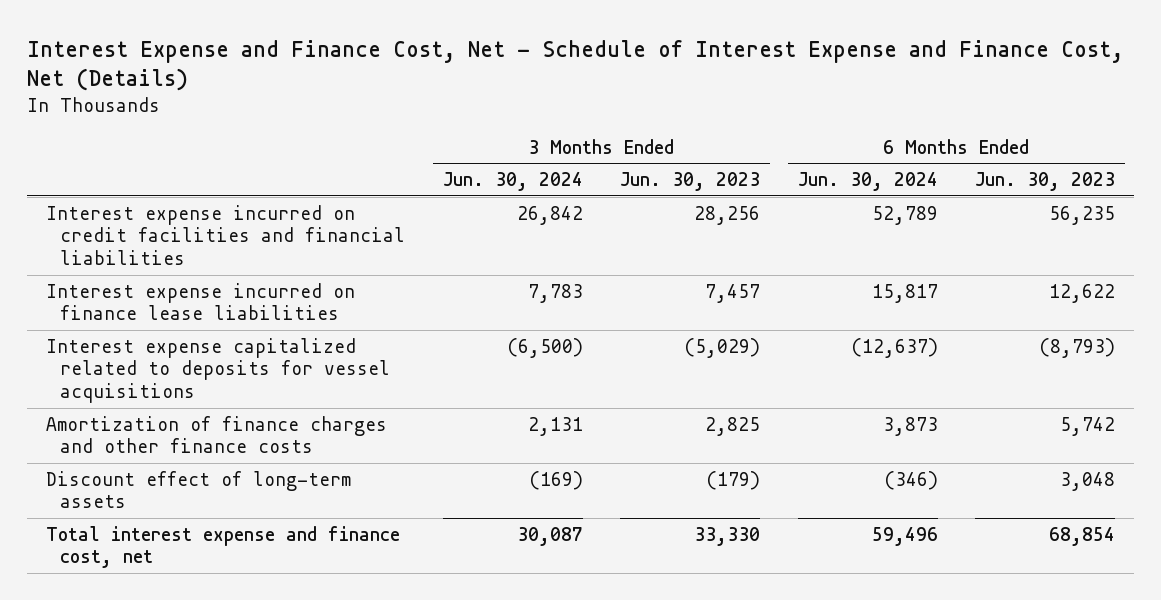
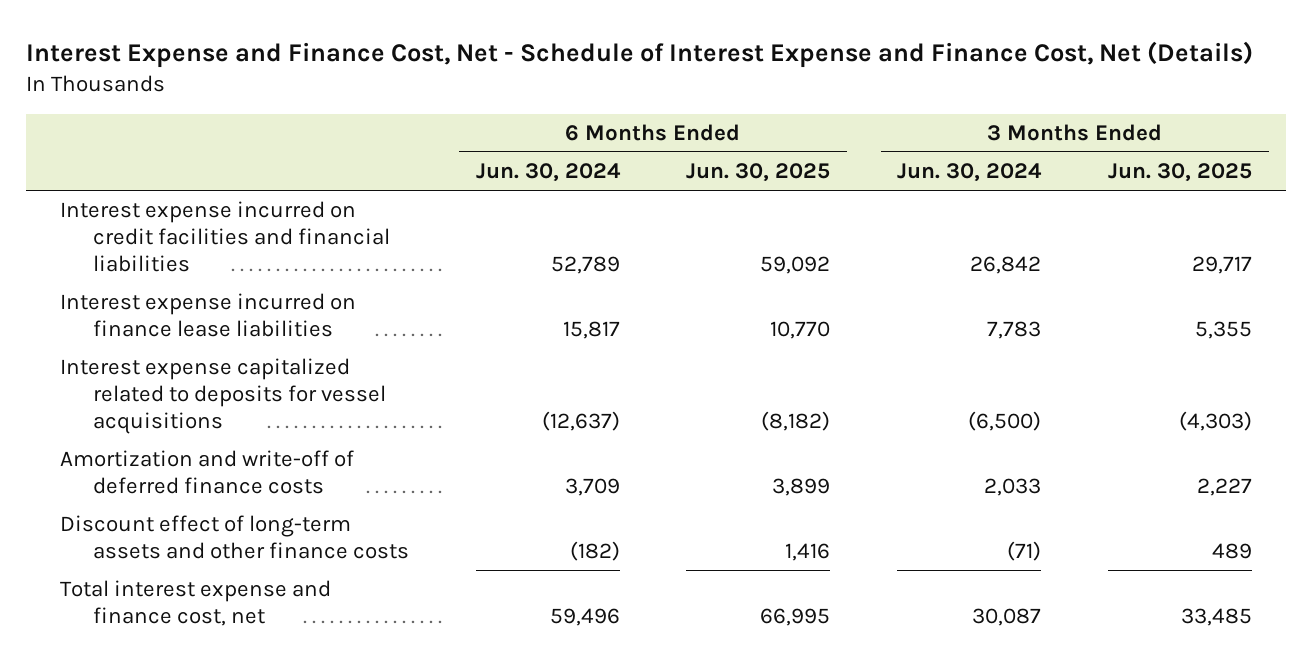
- | 3 Months Ended Jun. 30, 2024 | 3 Months Ended Jun. 30, 2023 | 6 Months Ended Jun. 30, 2024 | 6 Months Ended Jun. 30, 2023
+ | 6 Months Ended Jun. 30, 2024 | 6 Months Ended Jun. 30, 2025 | 3 Months Ended Jun. 30, 2024 | 3 Months Ended Jun. 30, 2025
- Amortization of finance charges and other finance costs | 2,131 | 2,825 | 3,873 | 5,742
- Discount effect of long-term assets | (169) | (179) | (346) | 3,048
+ Amortization and write-off of deferred finance costs | 3,709 | 3,899 | 2,033 | 2,227
+ Discount effect of long-term assets and other finance costs | (182) | 1,416 | (71) | 489

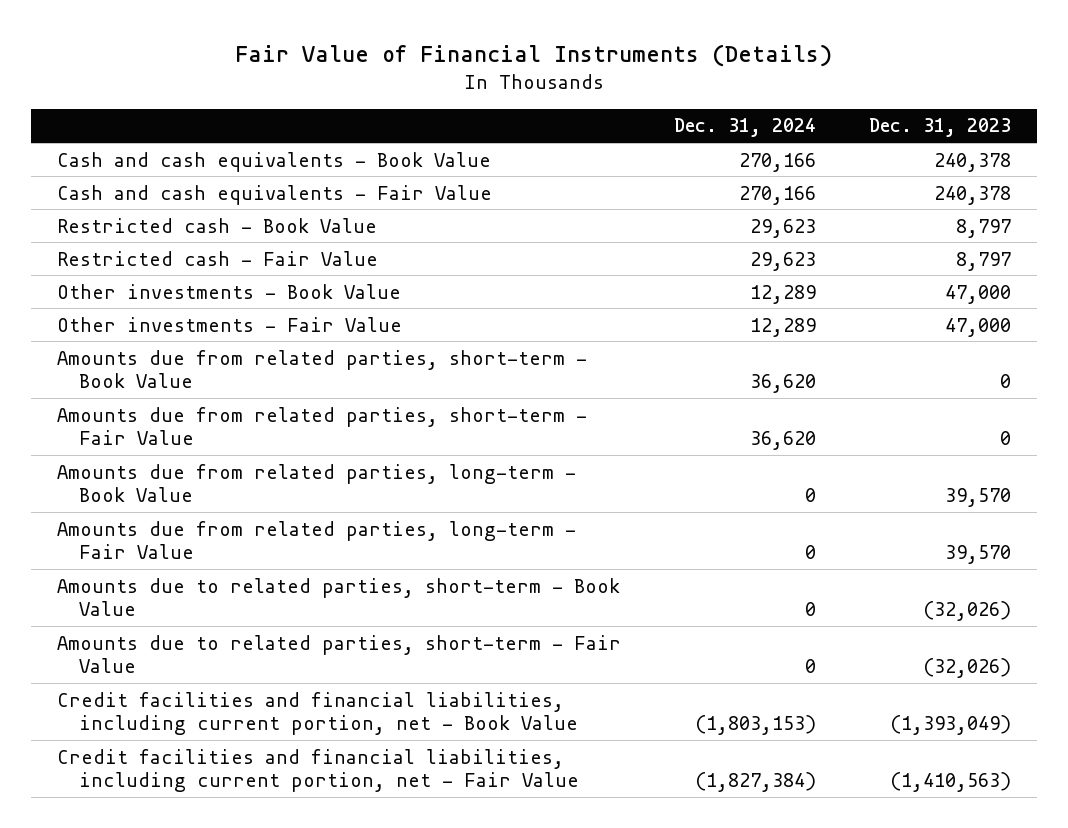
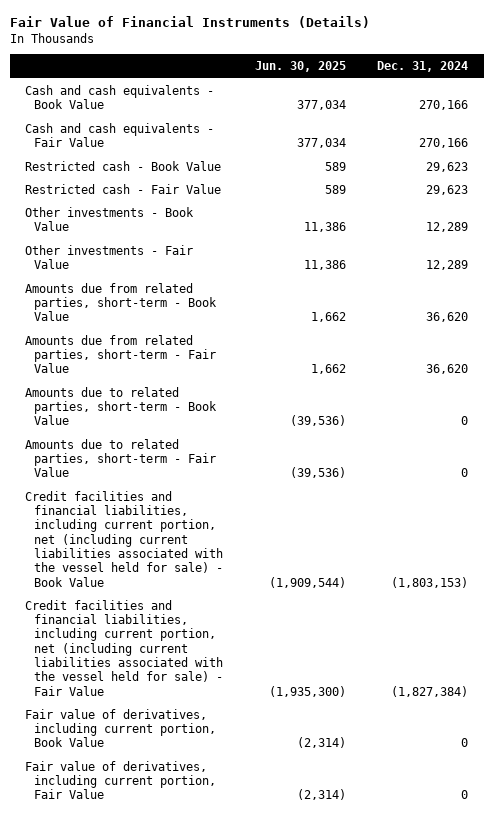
- | Dec. 31, 2024 | Dec. 31, 2023
+ | Jun. 30, 2025 | Dec. 31, 2024
- Amounts due from related parties, long-term - Book Value | 0 | 39,570
- Amounts due from related parties, long-term - Fair Value | 0 | 39,570
- Credit facilities and financial liabilities, including current portion, net - Book Value | (1,803,153) | (1,393,049)
- Credit facilities and financial liabilities, including current portion, net - Fair Value | (1,827,384) | (1,410,563)
+ Credit facilities and financial liabilities, including current portion, net (including current liabilities associated with the vessel held for sale) - Book Value | (1,909,544) | (1,803,153)
+ Credit facilities and financial liabilities, including current portion, net (including current liabilities associated with the vessel held for sale) - Fair Value | (1,935,300) | (1,827,384)
+ Fair value of derivatives, including current portion, Book Value | (2,314) | 0
+ Fair value of derivatives, including current portion, Fair Value | (2,314) | 0

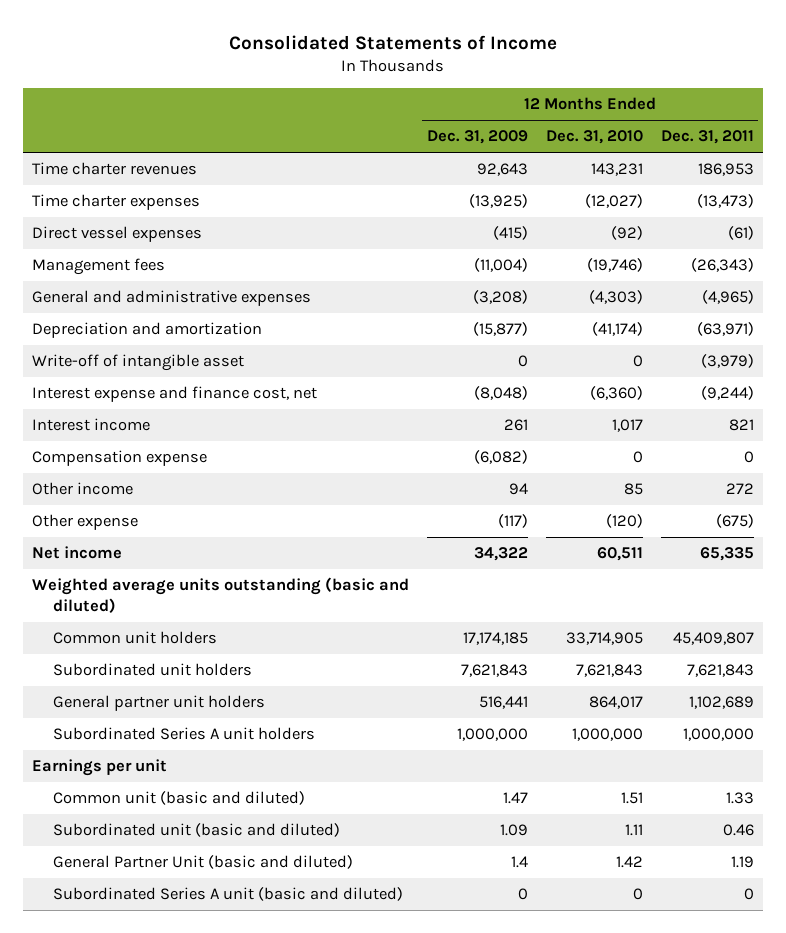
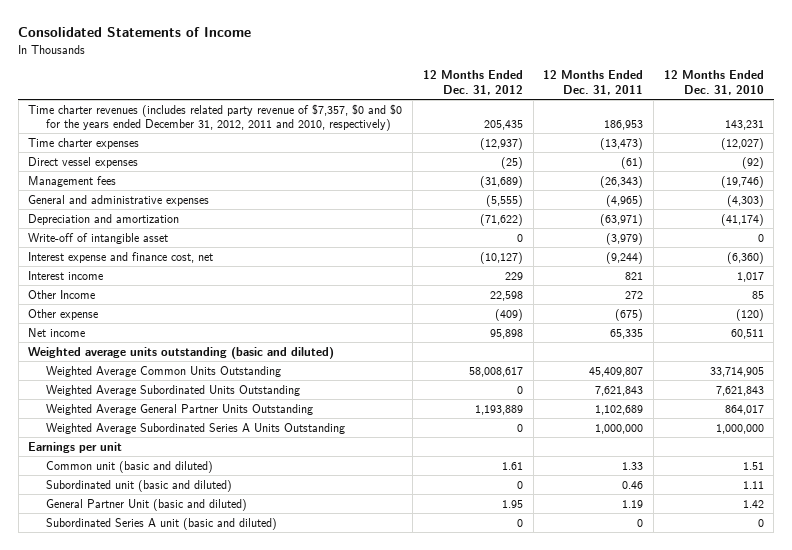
- | 12 Months Ended Dec. 31, 2009 | 12 Months Ended Dec. 31, 2010 | 12 Months Ended Dec. 31, 2011
+ | 12 Months Ended Dec. 31, 2012 | 12 Months Ended Dec. 31, 2011 | 12 Months Ended Dec. 31, 2010
- Time charter revenues | 92,643 | 143,231 | 186,953
+ Time charter revenues (includes related party revenue of $7,357, $0 and $0 for the years ended December 31, 2012, 2011 and 2010, respectively) | 205,435 | 186,953 | 143,231
- Compensation expense | (6,082) | 0 | 0
- Other income | 94 | 85 | 272
+ Other Income | 22,598 | 272 | 85
- Common unit holders | 17,174,185 | 33,714,905 | 45,409,807
- Subordinated unit holders | 7,621,843 | 7,621,843 | 7,621,843
- General partner unit holders | 516,441 | 864,017 | 1,102,689
- Subordinated Series A unit holders | 1,000,000 | 1,000,000 | 1,000,000
+ Weighted Average Common Units Outstanding | 58,008,617 | 45,409,807 | 33,714,905
+ Weighted Average Subordinated Units Outstanding | 0 | 7,621,843 | 7,621,843
+ Weighted Average General Partner Units Outstanding | 1,193,889 | 1,102,689 | 864,017
+ Weighted Average Subordinated Series A Units Outstanding | 0 | 1,000,000 | 1,000,000

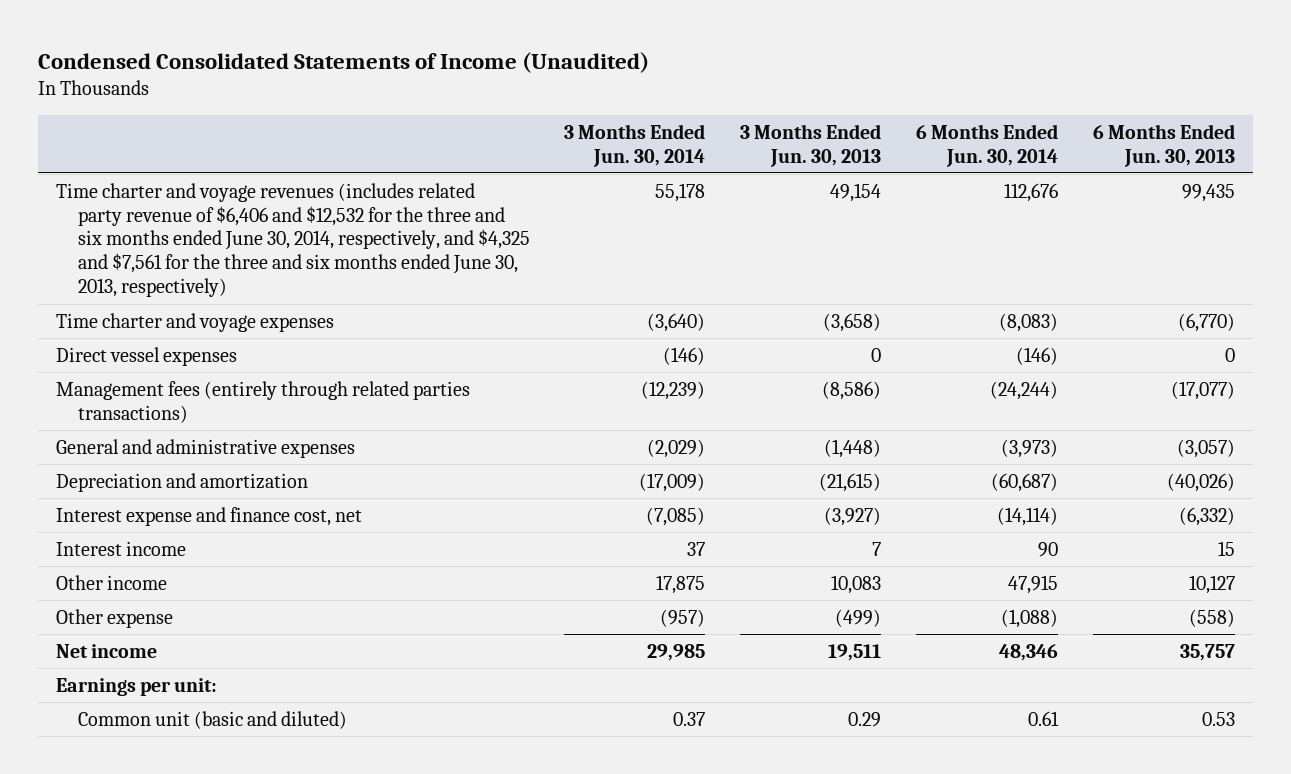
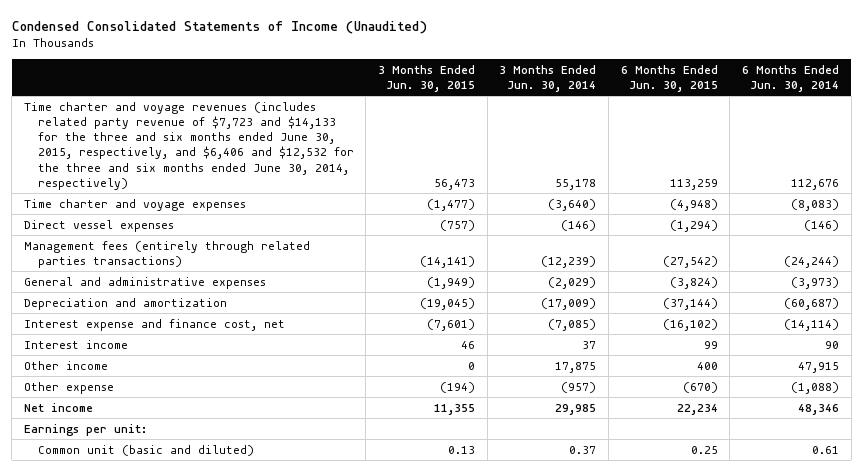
- | 3 Months Ended Jun. 30, 2014 | 3 Months Ended Jun. 30, 2013 | 6 Months Ended Jun. 30, 2014 | 6 Months Ended Jun. 30, 2013
+ | 3 Months Ended Jun. 30, 2015 | 3 Months Ended Jun. 30, 2014 | 6 Months Ended Jun. 30, 2015 | 6 Months Ended Jun. 30, 2014
- Time charter and voyage revenues (includes related party revenue of $6,406 and $12,532 for the three and six months ended June 30, 2014, respectively, and $4,325 and $7,561 for the three and six months ended June 30, 2013, respectively) | 55,178 | 49,154 | 112,676 | 99,435
+ Time charter and voyage revenues (includes related party revenue of $7,723 and $14,133 for the three and six months ended June 30, 2015, respectively, and $6,406 and $12,532 for the three and six months ended June 30, 2014, respectively) | 56,473 | 55,178 | 113,259 | 112,676

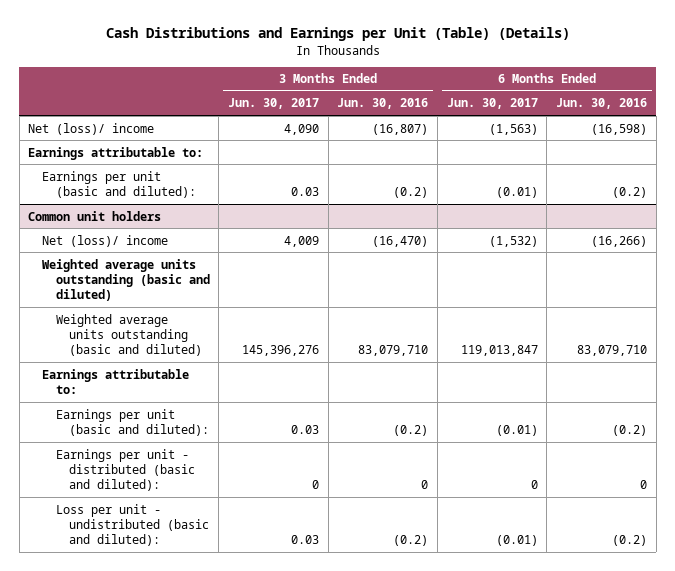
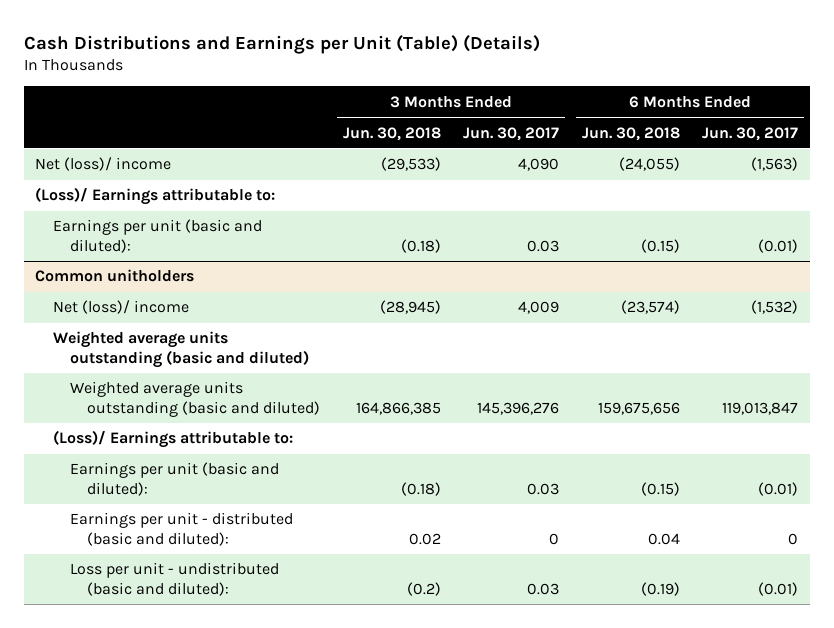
- | 3 Months Ended Jun. 30, 2017 | 3 Months Ended Jun. 30, 2016 | 6 Months Ended Jun. 30, 2017 | 6 Months Ended Jun. 30, 2016
+ | 3 Months Ended Jun. 30, 2018 | 3 Months Ended Jun. 30, 2017 | 6 Months Ended Jun. 30, 2018 | 6 Months Ended Jun. 30, 2017
- Earnings attributable to:
+ (Loss)/ Earnings attributable to:
- Common unit holders
+ Common unitholders
- Earnings attributable to:
+ (Loss)/ Earnings attributable to:

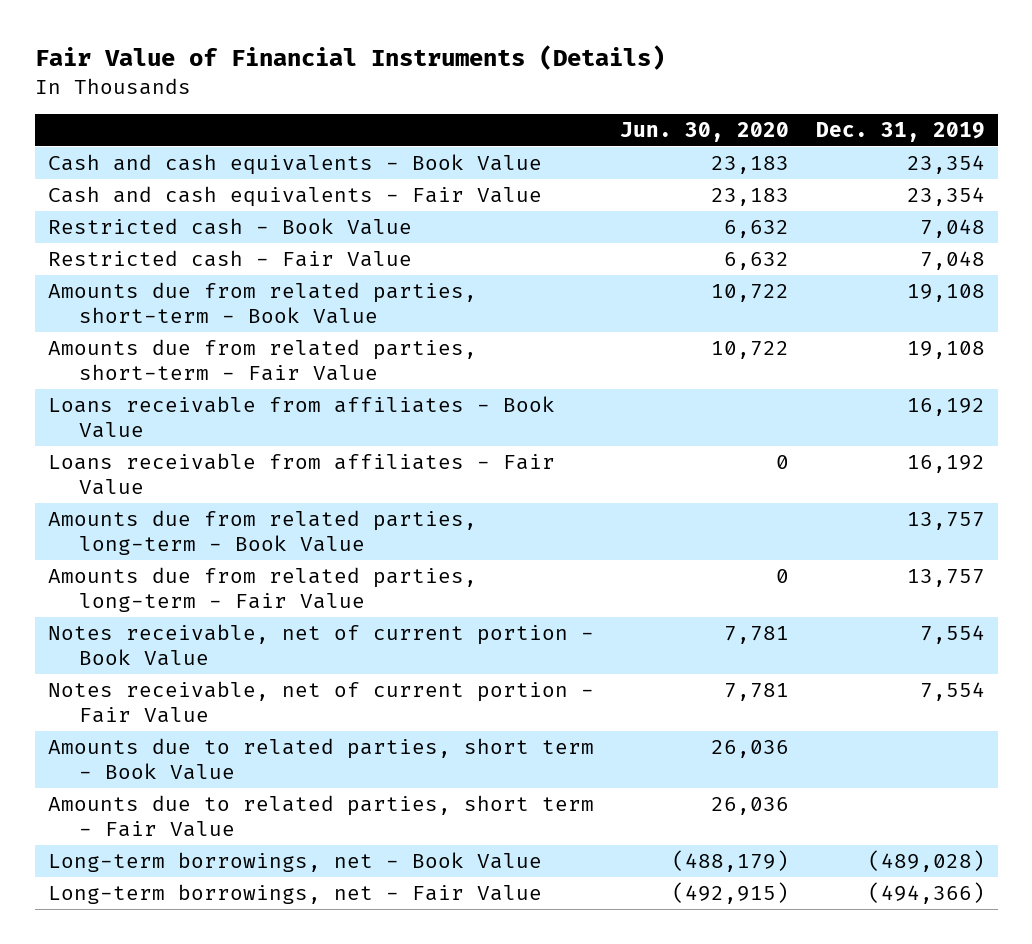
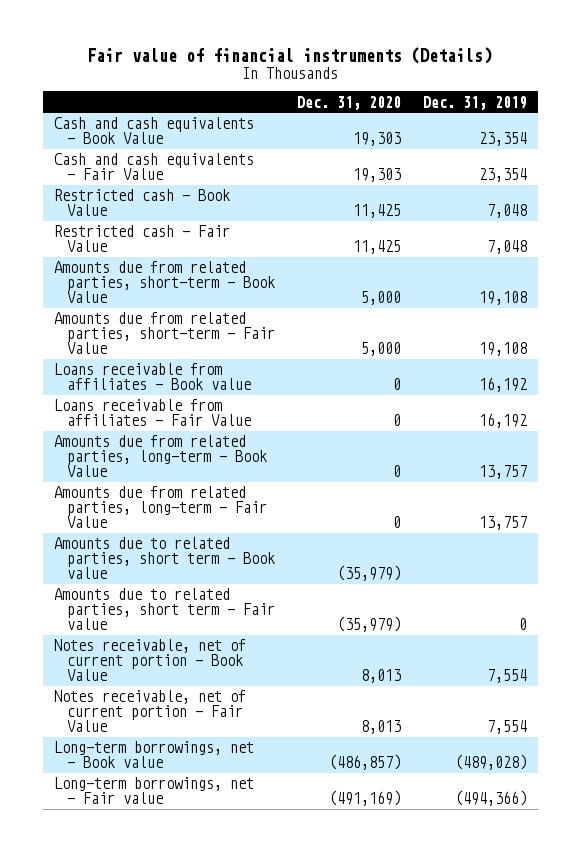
- Fair Value of Financial Instruments (Details)
+ Fair value of financial instruments (Details)
- | Jun. 30, 2020 | Dec. 31, 2019
+ | Dec. 31, 2020 | Dec. 31, 2019
- Loans receivable from affiliates - Book Value | | 16,192
+ Loans receivable from affiliates - Book value | 0 | 16,192
+ Amounts due to related parties, short term - Book value | (35,979) |
+ Amounts due to related parties, short term - Fair value | (35,979) | 0
- Amounts due to related parties, short term - Book Value | 26,036 |
- Amounts due to related parties, short term - Fair Value | 26,036 |
- Long-term borrowings, net - Book Value | (488,179) | (489,028)
- Long-term borrowings, net - Fair Value | (492,915) | (494,366)
+ Long-term borrowings, net - Book value | (486,857) | (489,028)
+ Long-term borrowings, net - Fair value | (491,169) | (494,366)

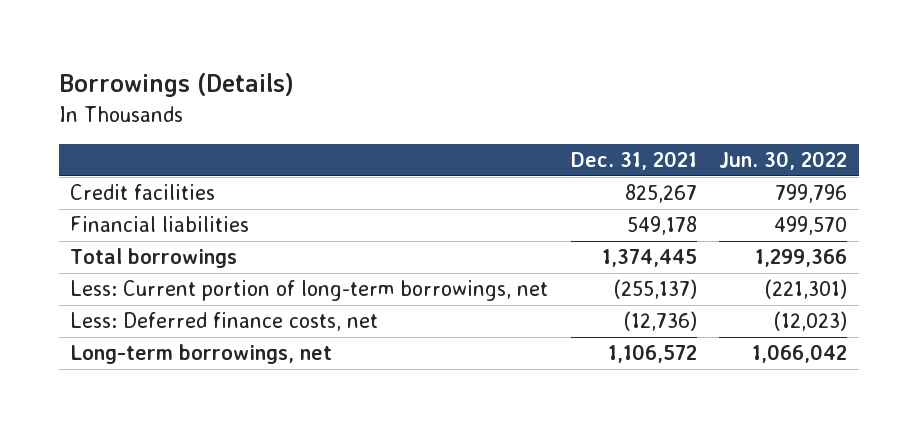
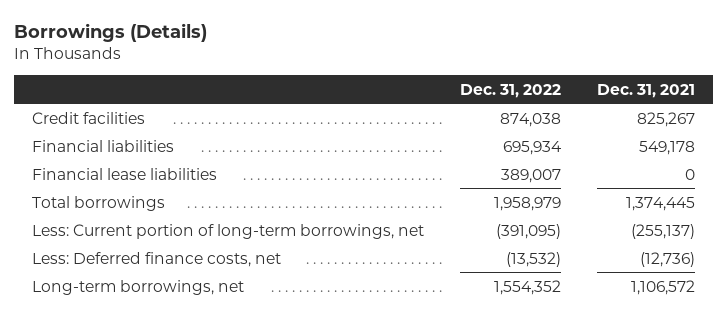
- | Dec. 31, 2021 | Jun. 30, 2022
+ | Dec. 31, 2022 | Dec. 31, 2021
+ Financial lease liabilities | 389,007 | 0

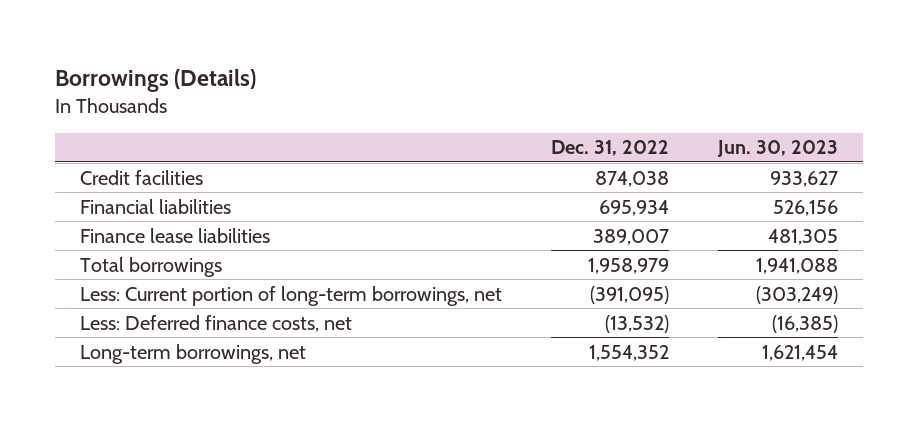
- | Dec. 31, 2022 | Dec. 31, 2021
+ | Dec. 31, 2022 | Jun. 30, 2023
- Financial lease liabilities | 389,007 | 0
+ Finance lease liabilities | 389,007 | 481,305

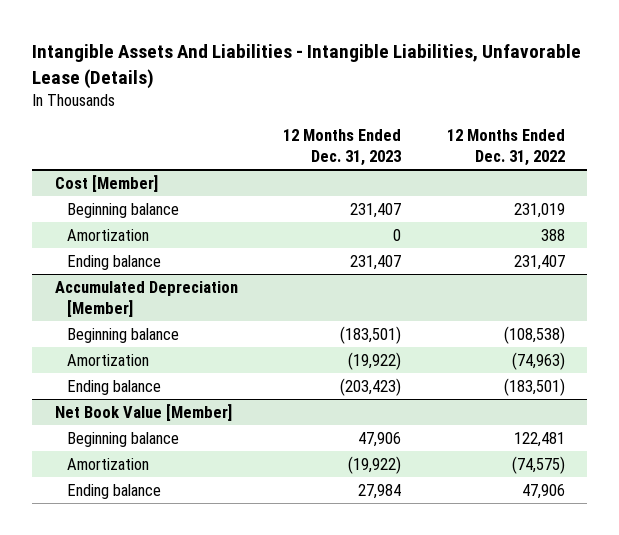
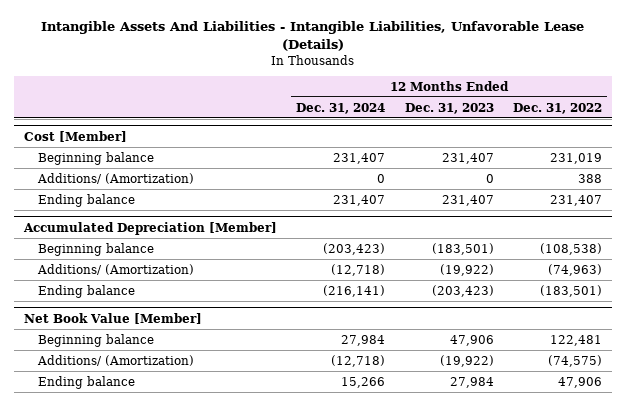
- | 12 Months Ended Dec. 31, 2023 | 12 Months Ended Dec. 31, 2022
+ | 12 Months Ended Dec. 31, 2024 | 12 Months Ended Dec. 31, 2023 | 12 Months Ended Dec. 31, 2022
@ Cost [Member]
- Amortization | 0 | 388
+ Additions/ (Amortization) | 0 | 0 | 388
@ Accumulated Depreciation [Member]
- Amortization | (19,922) | (74,963)
+ Additions/ (Amortization) | (12,718) | (19,922) | (74,963)
@ Net Book Value [Member]
- Amortization | (19,922) | (74,575)
+ Additions/ (Amortization) | (12,718) | (19,922) | (74,575)

